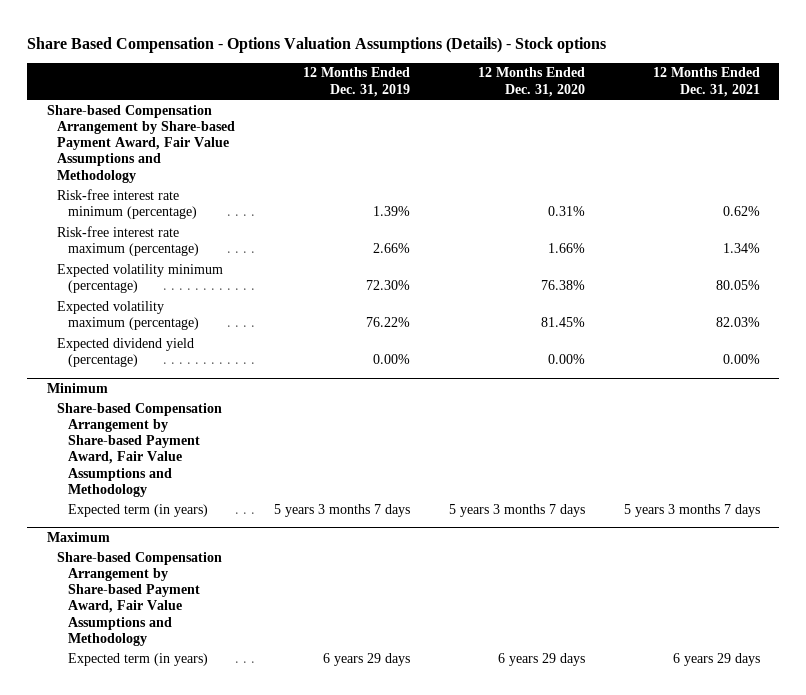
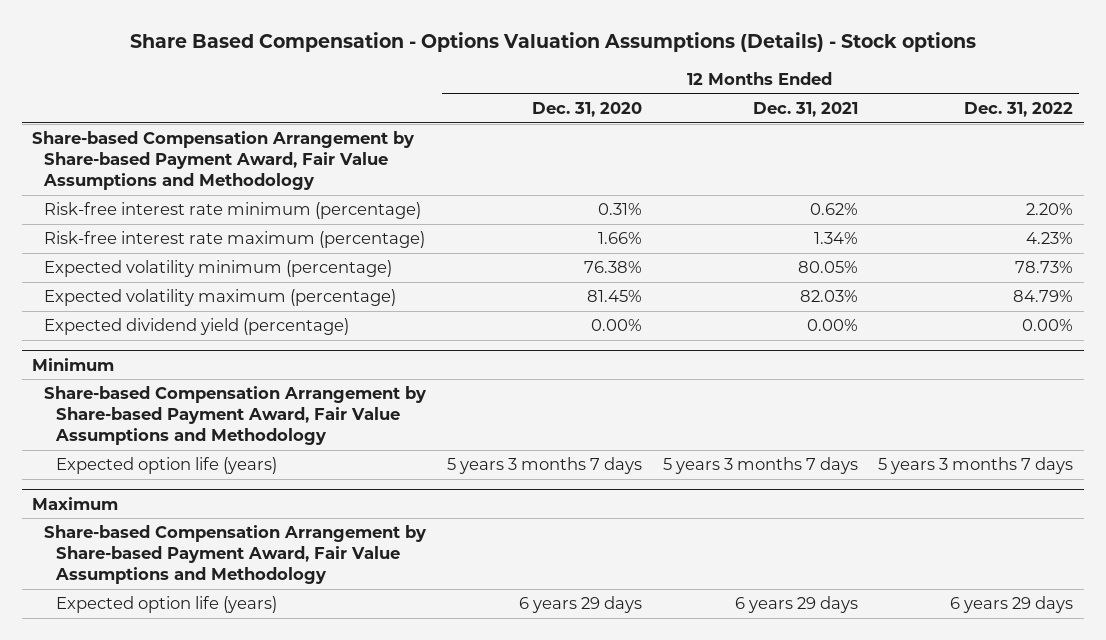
- | 12 Months Ended Dec. 31, 2019 | 12 Months Ended Dec. 31, 2020 | 12 Months Ended Dec. 31, 2021
+ | 12 Months Ended Dec. 31, 2020 | 12 Months Ended Dec. 31, 2021 | 12 Months Ended Dec. 31, 2022
@ Minimum
- Expected term (in years) | 5 years 3 months 7 days | 5 years 3 months 7 days | 5 years 3 months 7 days
+ Expected option life (years) | 5 years 3 months 7 days | 5 years 3 months 7 days | 5 years 3 months 7 days
@ Maximum
- Expected term (in years) | 6 years 29 days | 6 years 29 days | 6 years 29 days
+ Expected option life (years) | 6 years 29 days | 6 years 29 days | 6 years 29 days

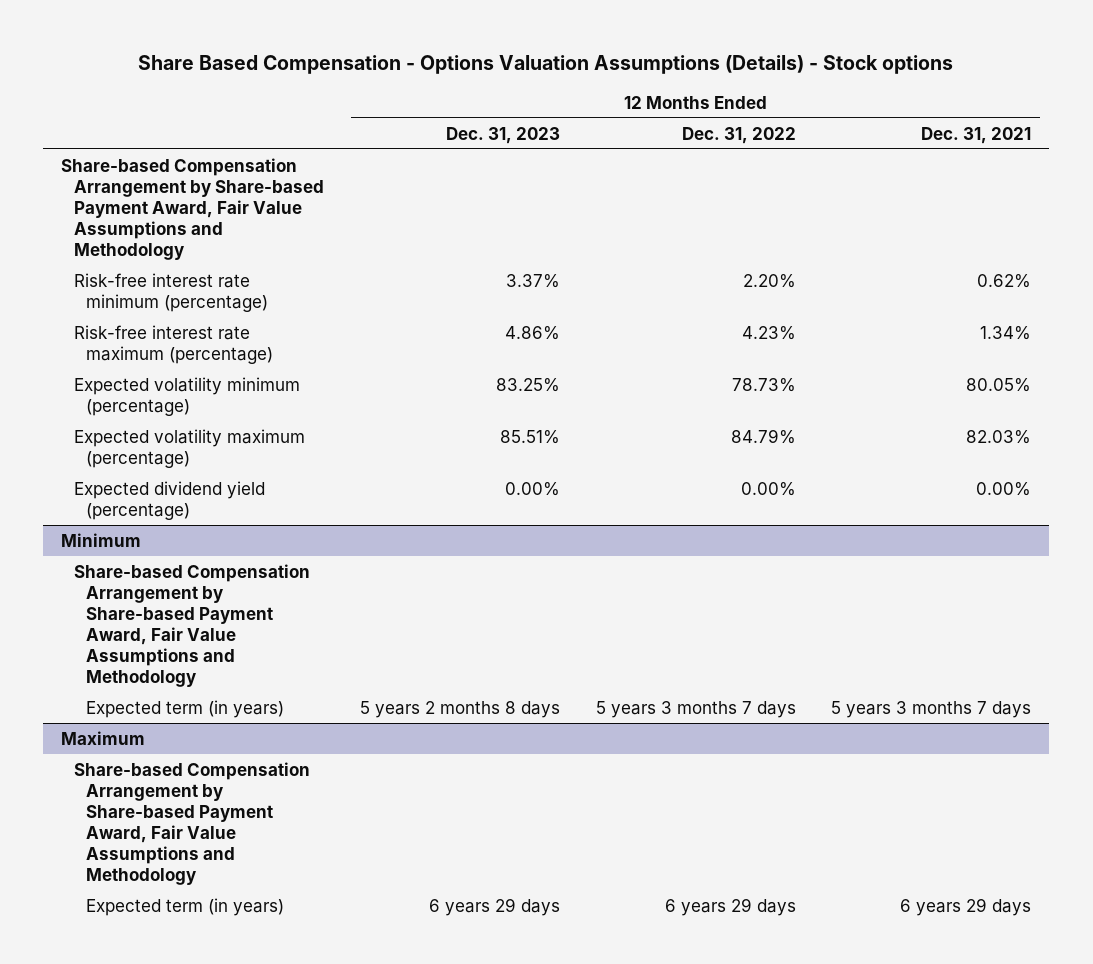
- | 12 Months Ended Dec. 31, 2020 | 12 Months Ended Dec. 31, 2021 | 12 Months Ended Dec. 31, 2022
+ | 12 Months Ended Dec. 31, 2023 | 12 Months Ended Dec. 31, 2022 | 12 Months Ended Dec. 31, 2021
@ Minimum
- Expected option life (years) | 5 years 3 months 7 days | 5 years 3 months 7 days | 5 years 3 months 7 days
+ Expected term (in years) | 5 years 2 months 8 days | 5 years 3 months 7 days | 5 years 3 months 7 days
@ Maximum
- Expected option life (years) | 6 years 29 days | 6 years 29 days | 6 years 29 days
+ Expected term (in years) | 6 years 29 days | 6 years 29 days | 6 years 29 days

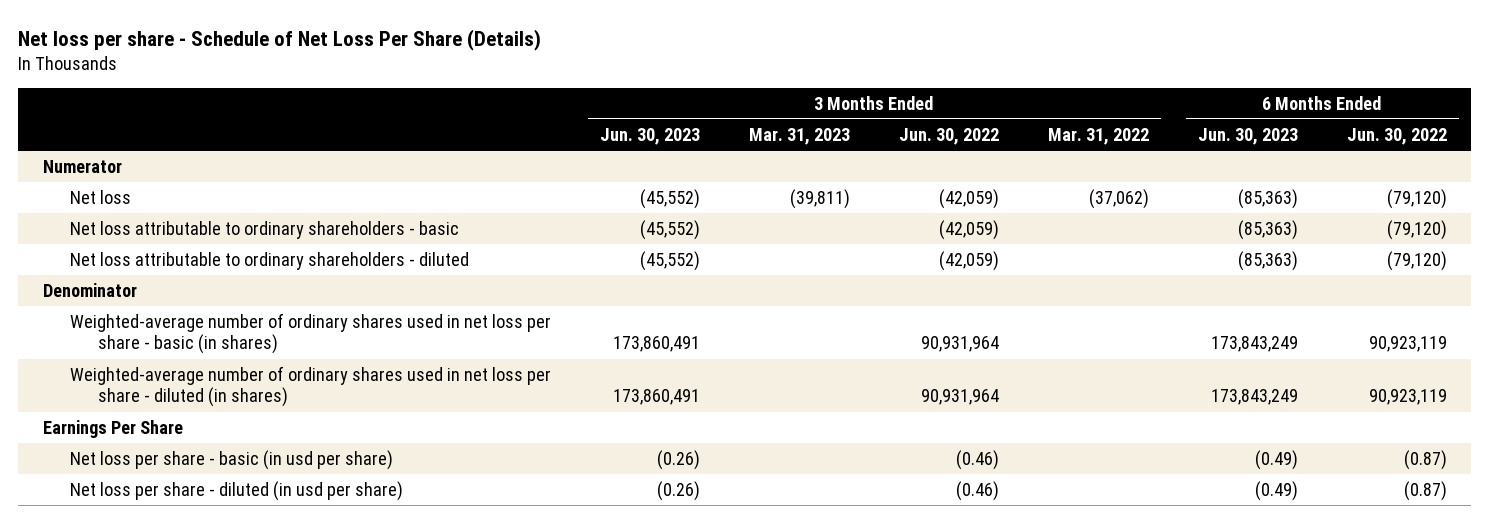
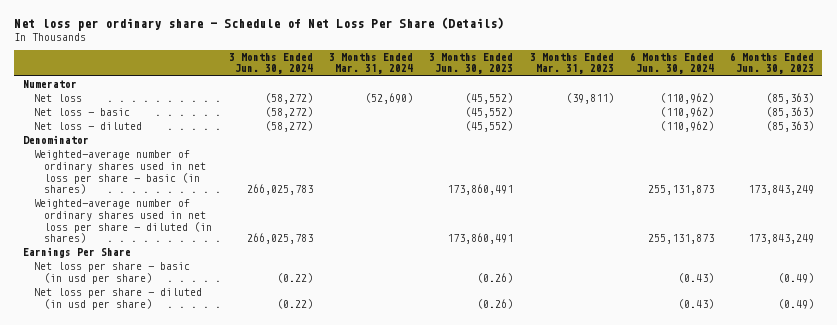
- Net loss per share - Schedule of Net Loss Per Share (Details)
+ Net loss per ordinary share - Schedule of Net Loss Per Share (Details)
- | 3 Months Ended Jun. 30, 2023 | 3 Months Ended Mar. 31, 2023 | 3 Months Ended Jun. 30, 2022 | 3 Months Ended Mar. 31, 2022 | 6 Months Ended Jun. 30, 2023 | 6 Months Ended Jun. 30, 2022
+ | 3 Months Ended Jun. 30, 2024 | 3 Months Ended Mar. 31, 2024 | 3 Months Ended Jun. 30, 2023 | 3 Months Ended Mar. 31, 2023 | 6 Months Ended Jun. 30, 2024 | 6 Months Ended Jun. 30, 2023
- Net loss attributable to ordinary shareholders - basic | (45,552) | | (42,059) | | (85,363) | (79,120)
- Net loss attributable to ordinary shareholders - diluted | (45,552) | | (42,059) | | (85,363) | (79,120)
+ Net loss - basic | (58,272) | | (45,552) | | (110,962) | (85,363)
+ Net loss - diluted | (58,272) | | (45,552) | | (110,962) | (85,363)

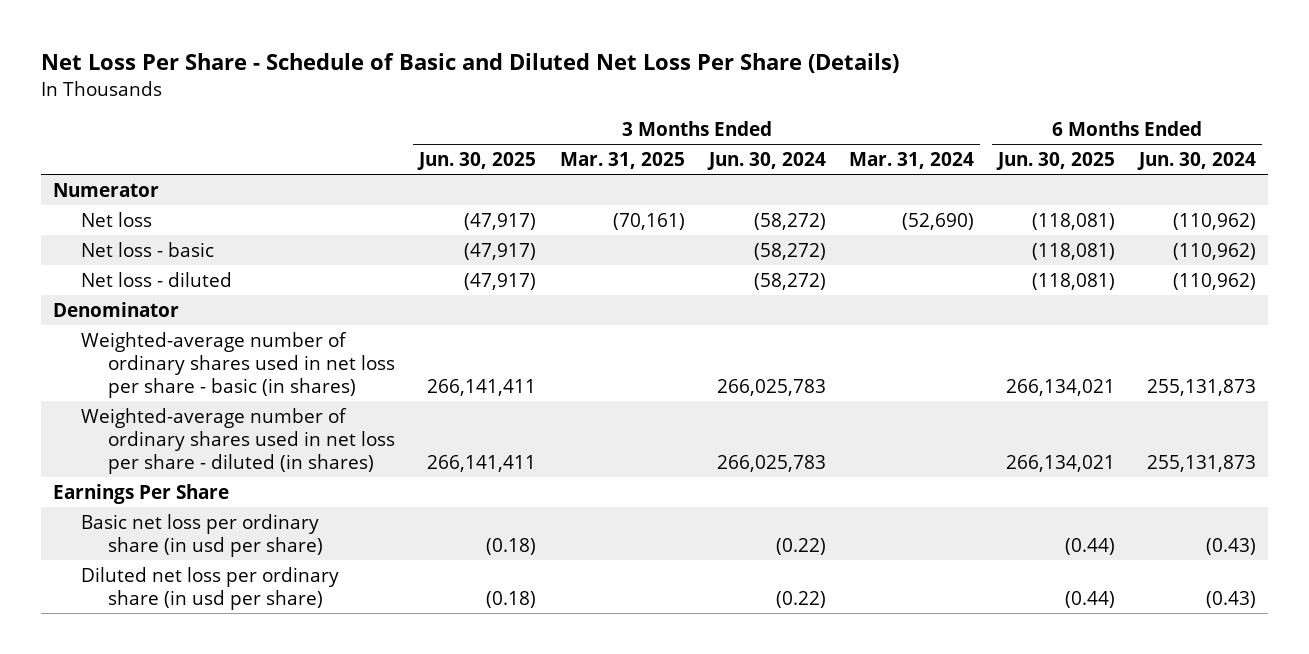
- Net loss per ordinary share - Schedule of Net Loss Per Share (Details)
+ Net Loss Per Share - Schedule of Basic and Diluted Net Loss Per Share (Details)
- | 3 Months Ended Jun. 30, 2024 | 3 Months Ended Mar. 31, 2024 | 3 Months Ended Jun. 30, 2023 | 3 Months Ended Mar. 31, 2023 | 6 Months Ended Jun. 30, 2024 | 6 Months Ended Jun. 30, 2023
+ | 3 Months Ended Jun. 30, 2025 | 3 Months Ended Mar. 31, 2025 | 3 Months Ended Jun. 30, 2024 | 3 Months Ended Mar. 31, 2024 | 6 Months Ended Jun. 30, 2025 | 6 Months Ended Jun. 30, 2024
- Net loss per share - basic (in usd per share) | (0.22) | | (0.26) | | (0.43) | (0.49)
- Net loss per share - diluted (in usd per share) | (0.22) | | (0.26) | | (0.43) | (0.49)
+ Basic net loss per ordinary share (in usd per share) | (0.18) | | (0.22) | | (0.44) | (0.43)
+ Diluted net loss per ordinary share (in usd per share) | (0.18) | | (0.22) | | (0.44) | (0.43)

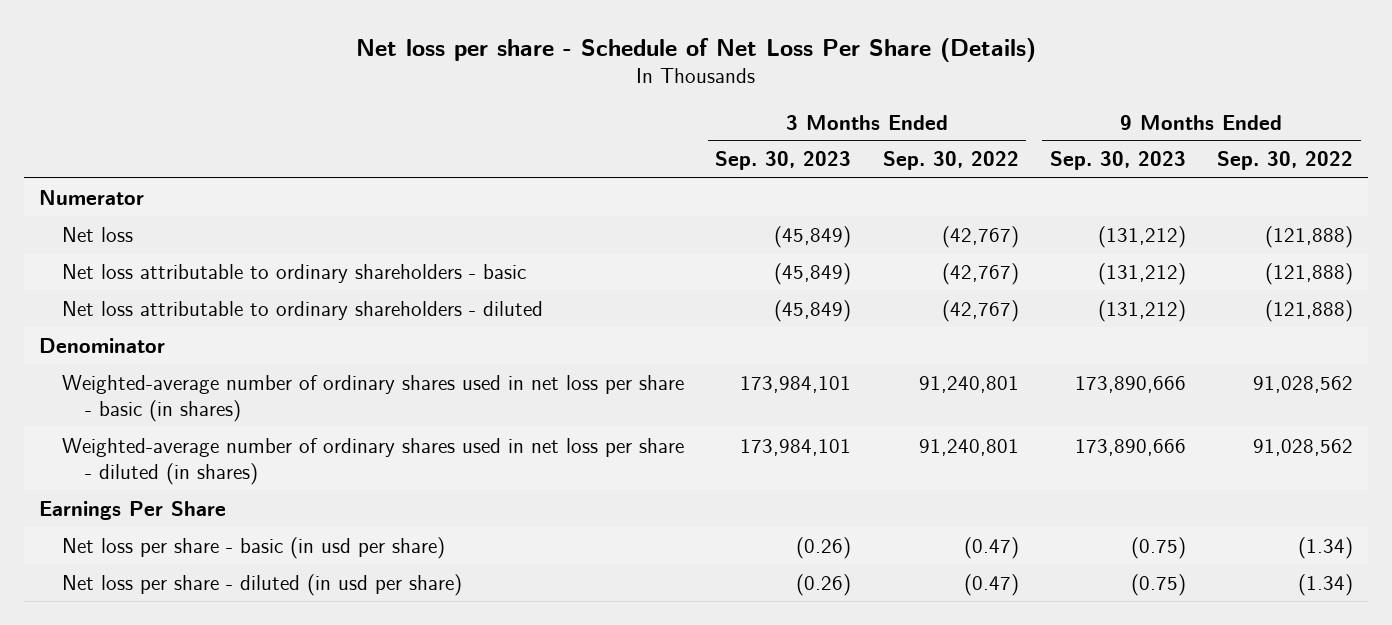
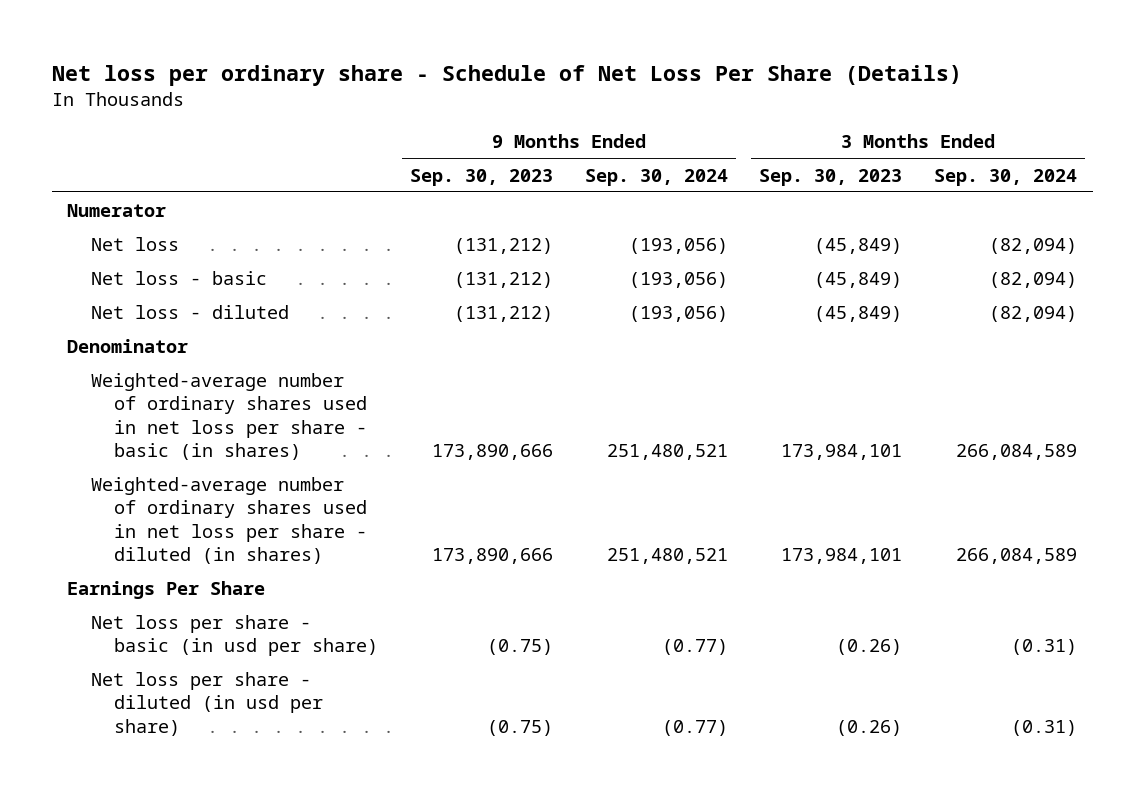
- Net loss per share - Schedule of Net Loss Per Share (Details)
+ Net loss per ordinary share - Schedule of Net Loss Per Share (Details)
- | 3 Months Ended Sep. 30, 2023 | 3 Months Ended Sep. 30, 2022 | 9 Months Ended Sep. 30, 2023 | 9 Months Ended Sep. 30, 2022
+ | 9 Months Ended Sep. 30, 2023 | 9 Months Ended Sep. 30, 2024 | 3 Months Ended Sep. 30, 2023 | 3 Months Ended Sep. 30, 2024
- Net loss attributable to ordinary shareholders - basic | (45,849) | (42,767) | (131,212) | (121,888)
- Net loss attributable to ordinary shareholders - diluted | (45,849) | (42,767) | (131,212) | (121,888)
+ Net loss - basic | (131,212) | (193,056) | (45,849) | (82,094)
+ Net loss - diluted | (131,212) | (193,056) | (45,849) | (82,094)

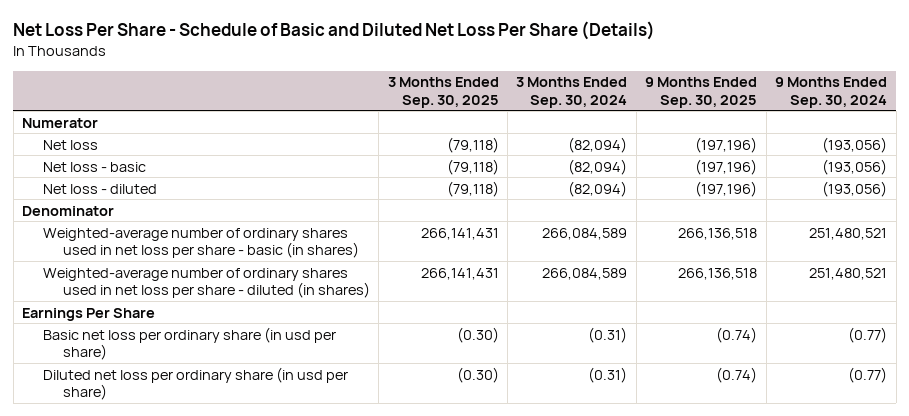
- Net loss per ordinary share - Schedule of Net Loss Per Share (Details)
+ Net Loss Per Share - Schedule of Basic and Diluted Net Loss Per Share (Details)
- | 9 Months Ended Sep. 30, 2023 | 9 Months Ended Sep. 30, 2024 | 3 Months Ended Sep. 30, 2023 | 3 Months Ended Sep. 30, 2024
+ | 3 Months Ended Sep. 30, 2025 | 3 Months Ended Sep. 30, 2024 | 9 Months Ended Sep. 30, 2025 | 9 Months Ended Sep. 30, 2024
- Net loss per share - basic (in usd per share) | (0.75) | (0.77) | (0.26) | (0.31)
- Net loss per share - diluted (in usd per share) | (0.75) | (0.77) | (0.26) | (0.31)
+ Basic net loss per ordinary share (in usd per share) | (0.30) | (0.31) | (0.74) | (0.77)
+ Diluted net loss per ordinary share (in usd per share) | (0.30) | (0.31) | (0.74) | (0.77)

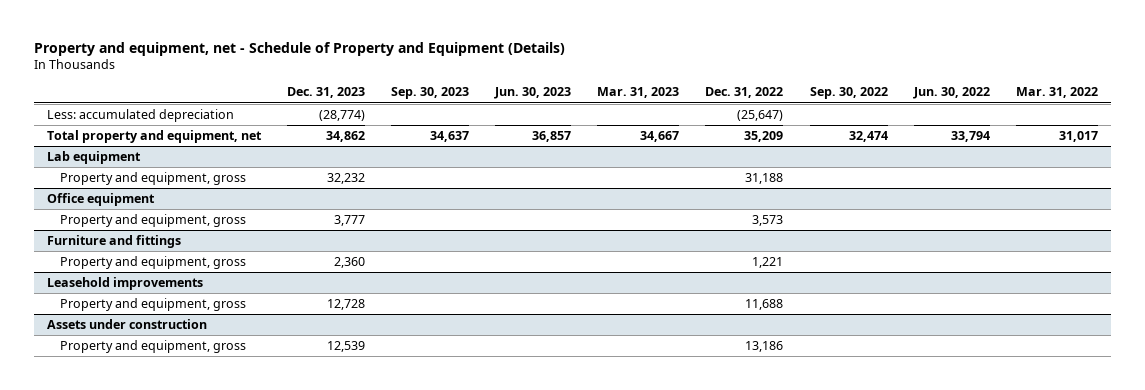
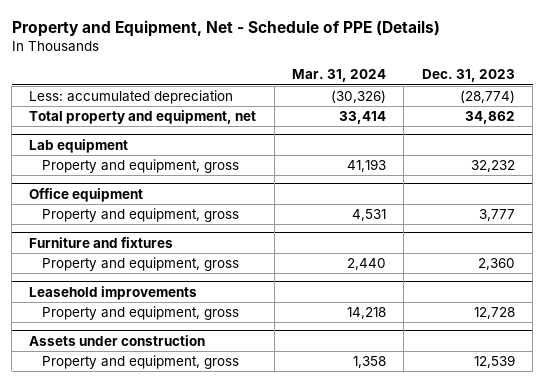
- Property and equipment, net - Schedule of Property and Equipment (Details)
+ Property and Equipment, Net - Schedule of PPE (Details)
- | Dec. 31, 2023 | Sep. 30, 2023 | Jun. 30, 2023 | Mar. 31, 2023 | Dec. 31, 2022 | Sep. 30, 2022 | Jun. 30, 2022 | Mar. 31, 2022
+ | Mar. 31, 2024 | Dec. 31, 2023
- Furniture and fittings
+ Furniture and fixtures

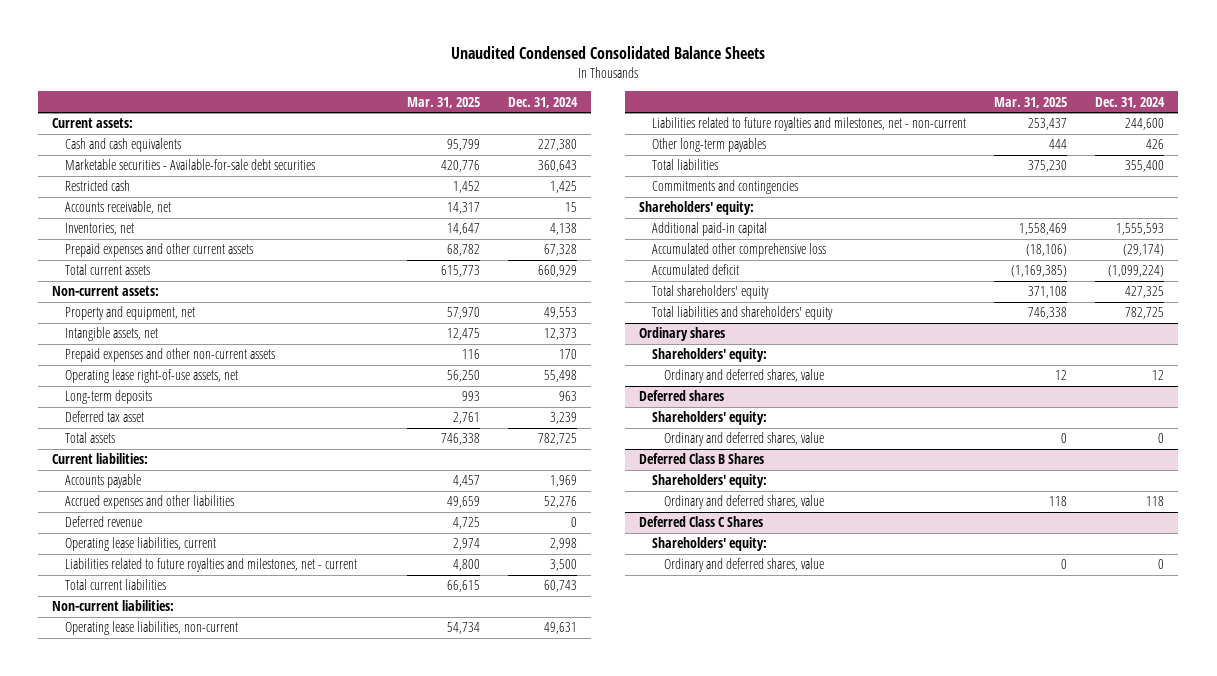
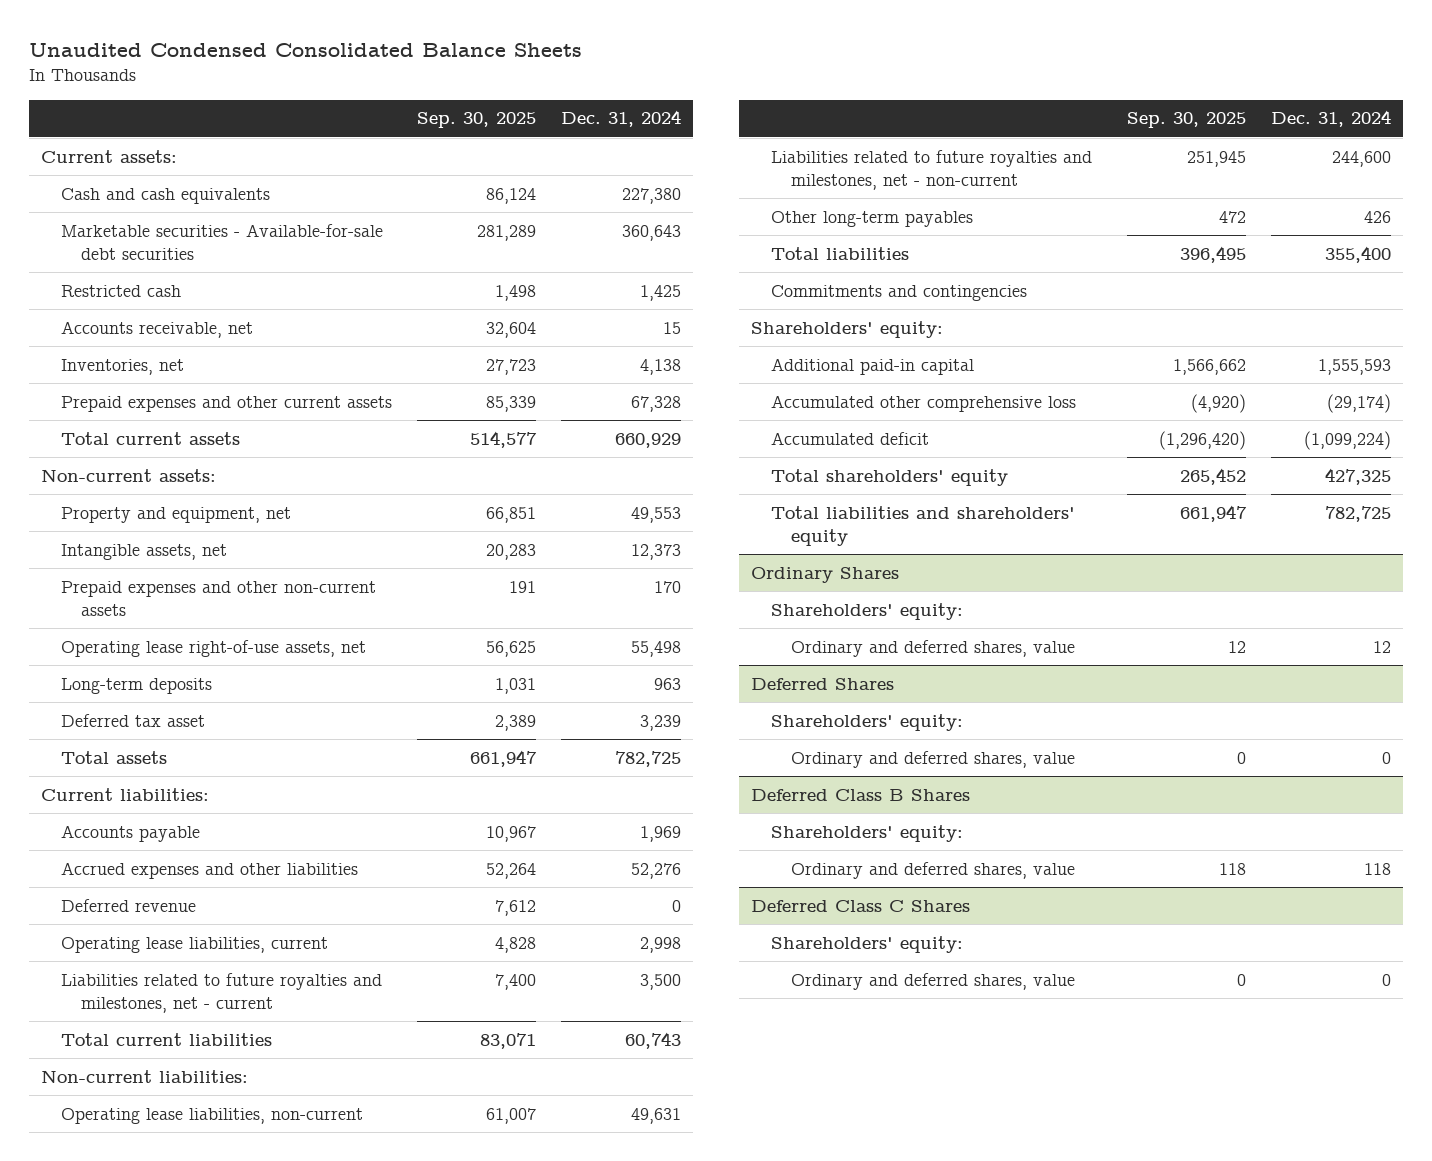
- | Mar. 31, 2025 | Dec. 31, 2024
+ | Sep. 30, 2025 | Dec. 31, 2024
- Ordinary shares
+ Ordinary Shares
- Deferred shares
+ Deferred Shares

